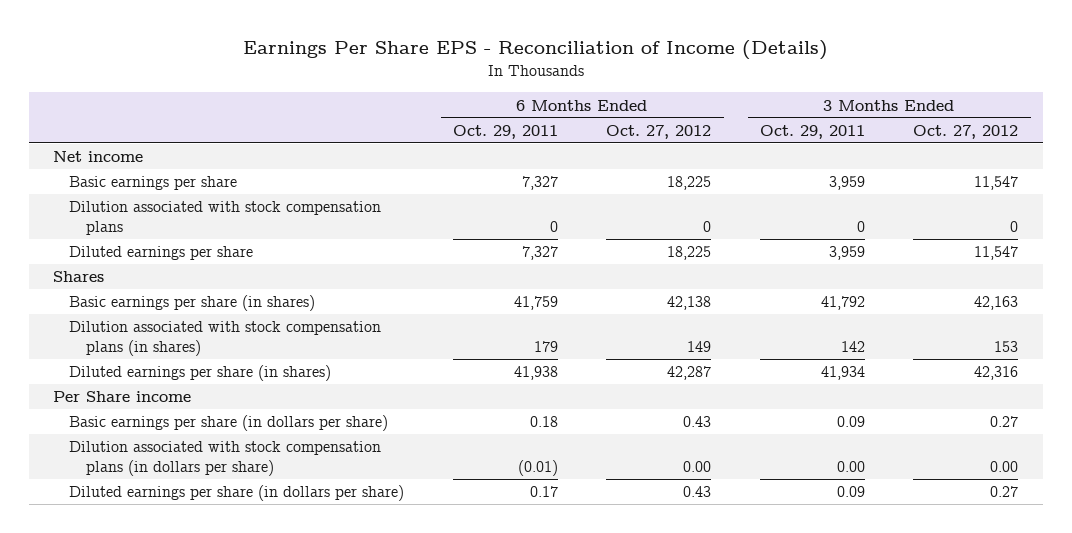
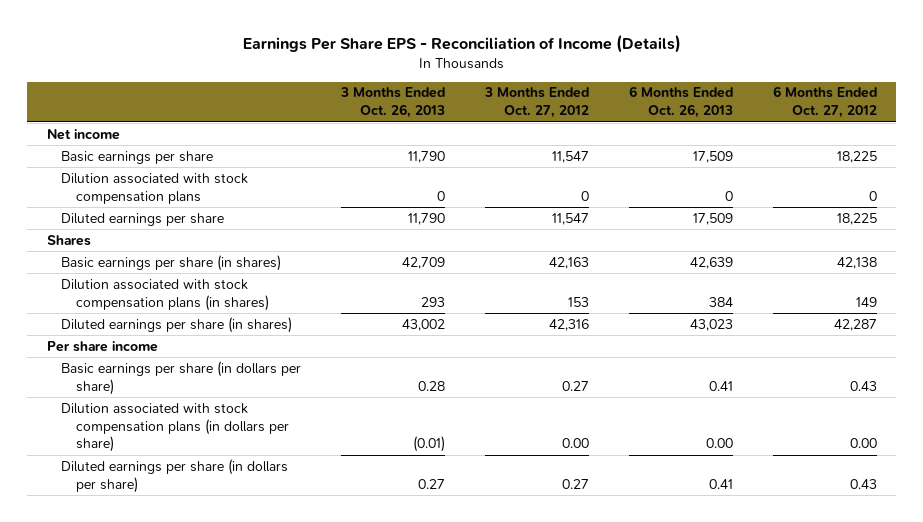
- | 6 Months Ended Oct. 29, 2011 | 6 Months Ended Oct. 27, 2012 | 3 Months Ended Oct. 29, 2011 | 3 Months Ended Oct. 27, 2012
+ | 3 Months Ended Oct. 26, 2013 | 3 Months Ended Oct. 27, 2012 | 6 Months Ended Oct. 26, 2013 | 6 Months Ended Oct. 27, 2012
- Per Share income
+ Per share income

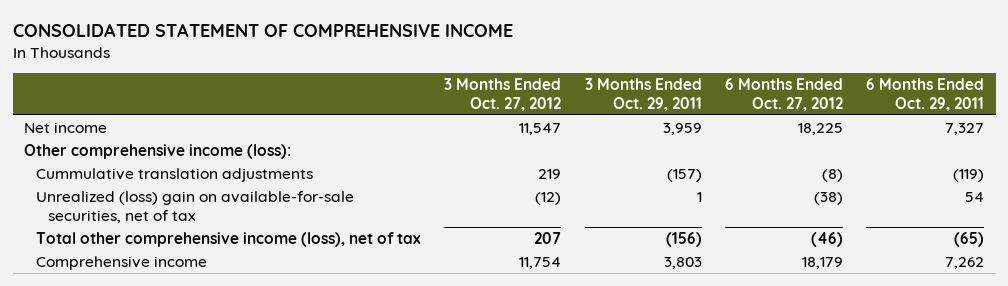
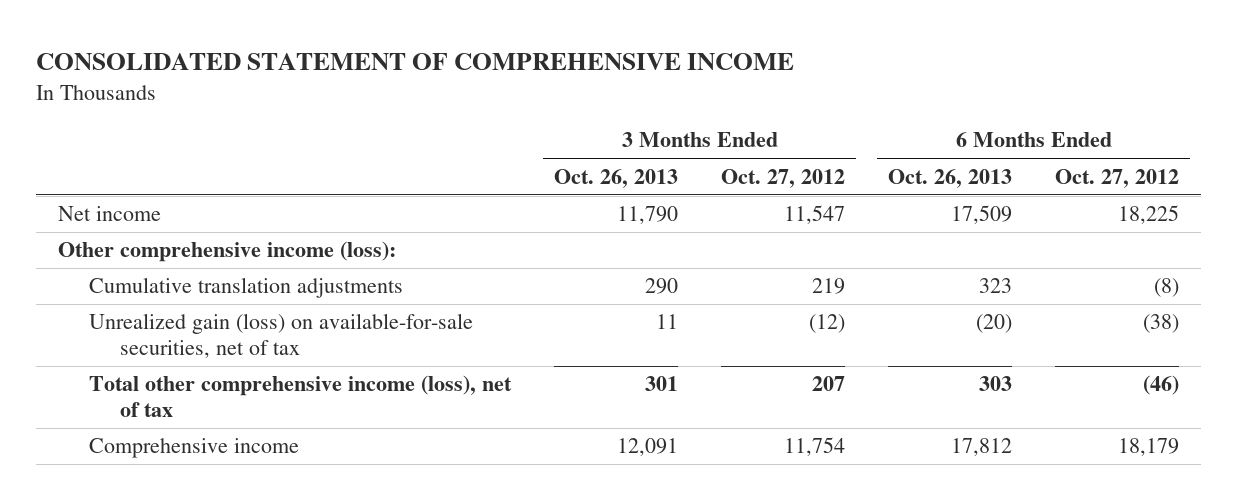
- | 3 Months Ended Oct. 27, 2012 | 3 Months Ended Oct. 29, 2011 | 6 Months Ended Oct. 27, 2012 | 6 Months Ended Oct. 29, 2011
+ | 3 Months Ended Oct. 26, 2013 | 3 Months Ended Oct. 27, 2012 | 6 Months Ended Oct. 26, 2013 | 6 Months Ended Oct. 27, 2012
- Cummulative translation adjustments | 219 | (157) | (8) | (119)
- Unrealized (loss) gain on available-for-sale securities, net of tax | (12) | 1 | (38) | 54
+ Cumulative translation adjustments | 290 | 219 | 323 | (8)
+ Unrealized gain (loss) on available-for-sale securities, net of tax | 11 | (12) | (20) | (38)

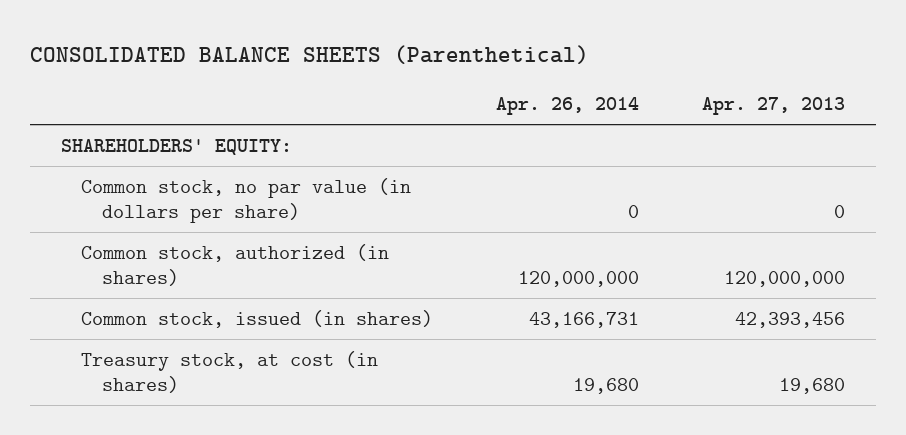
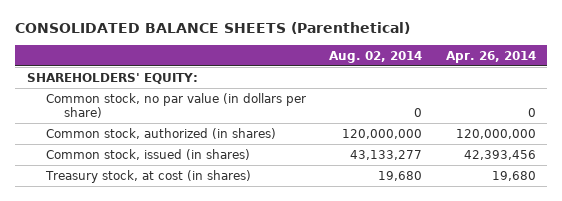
- | Apr. 26, 2014 | Apr. 27, 2013
+ | Aug. 02, 2014 | Apr. 26, 2014
- Common stock, issued (in shares) | 43,166,731 | 42,393,456
+ Common stock, issued (in shares) | 43,133,277 | 42,393,456

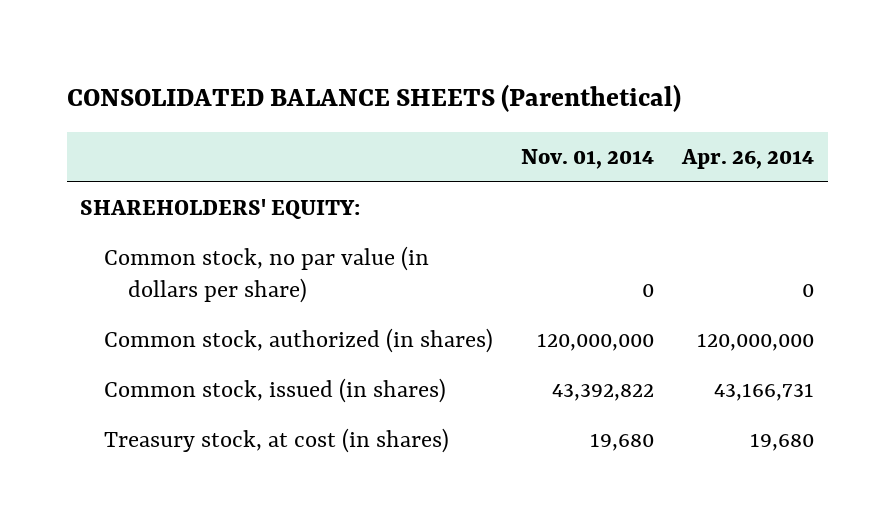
- | Aug. 02, 2014 | Apr. 26, 2014
+ | Nov. 01, 2014 | Apr. 26, 2014
- Common stock, issued (in shares) | 43,133,277 | 42,393,456
+ Common stock, issued (in shares) | 43,392,822 | 43,166,731

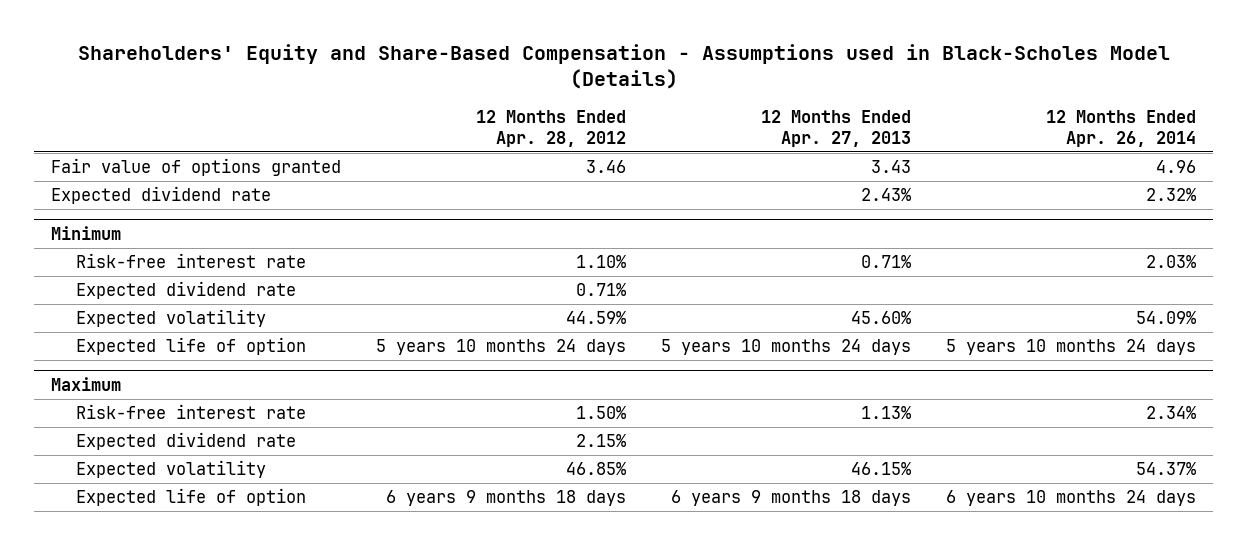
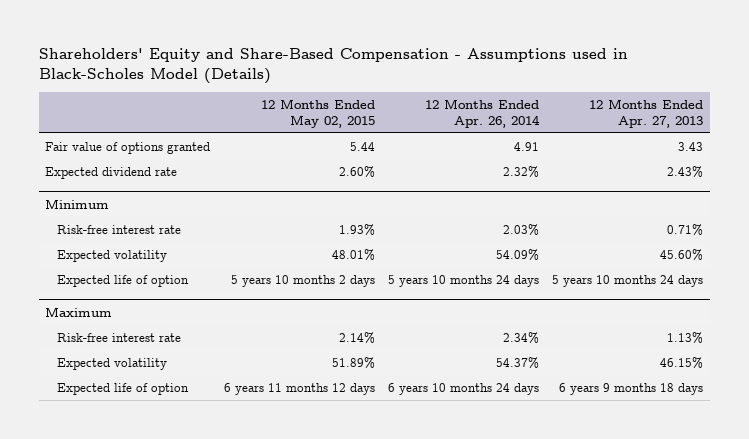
- | 12 Months Ended Apr. 28, 2012 | 12 Months Ended Apr. 27, 2013 | 12 Months Ended Apr. 26, 2014
+ | 12 Months Ended May 02, 2015 | 12 Months Ended Apr. 26, 2014 | 12 Months Ended Apr. 27, 2013
- Fair value of options granted | 3.46 | 3.43 | 4.96
+ Fair value of options granted | 5.44 | 4.91 | 3.43
@ Minimum
- Expected dividend rate | 0.71% | |
@ Maximum
- Expected dividend rate | 2.15% | |

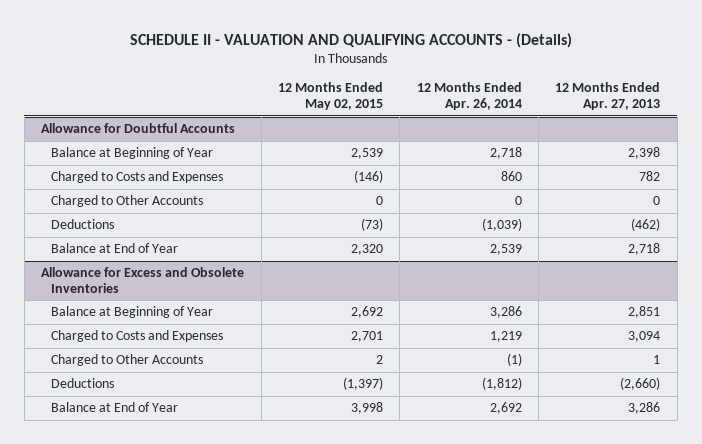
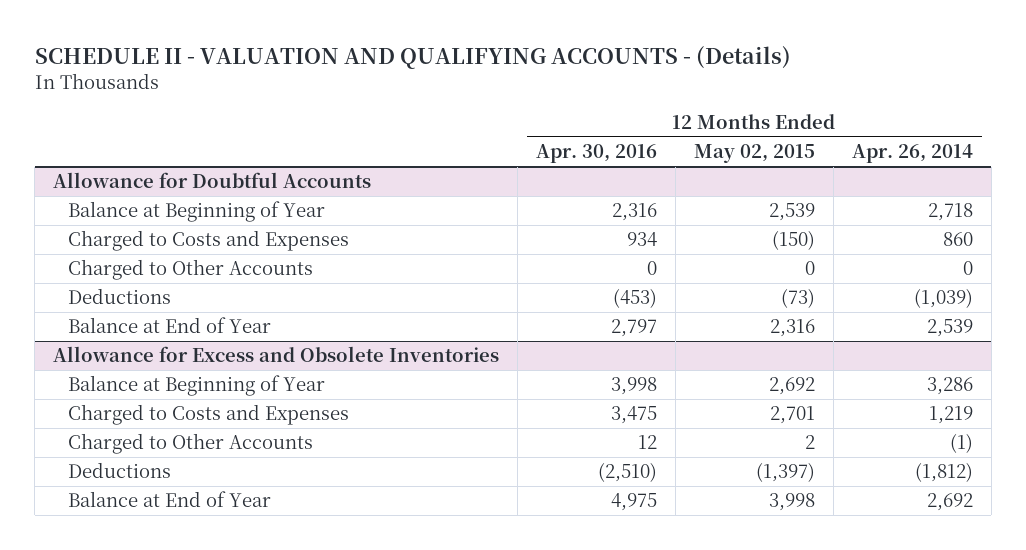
- | 12 Months Ended May 02, 2015 | 12 Months Ended Apr. 26, 2014 | 12 Months Ended Apr. 27, 2013
+ | 12 Months Ended Apr. 30, 2016 | 12 Months Ended May 02, 2015 | 12 Months Ended Apr. 26, 2014
@ Allowance for Doubtful Accounts
- Charged to Costs and Expenses | (146) | 860 | 782
+ Charged to Costs and Expenses | 934 | (150) | 860
- Balance at End of Year | 2,320 | 2,539 | 2,718
+ Balance at End of Year | 2,797 | 2,316 | 2,539

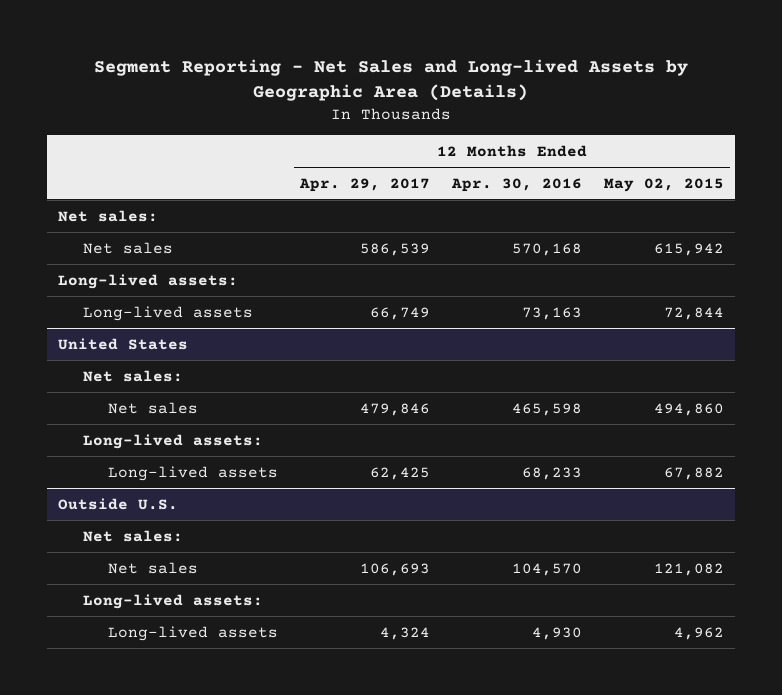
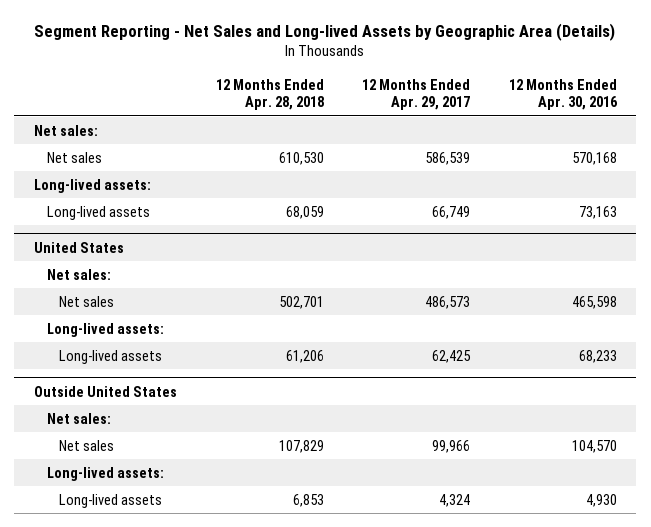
- | 12 Months Ended Apr. 29, 2017 | 12 Months Ended Apr. 30, 2016 | 12 Months Ended May 02, 2015
+ | 12 Months Ended Apr. 28, 2018 | 12 Months Ended Apr. 29, 2017 | 12 Months Ended Apr. 30, 2016
@ United States
- Net sales | 479,846 | 465,598 | 494,860
+ Net sales | 502,701 | 486,573 | 465,598
- Outside U.S.
+ Outside United States
- Net sales | 106,693 | 104,570 | 121,082
+ Net sales | 107,829 | 99,966 | 104,570

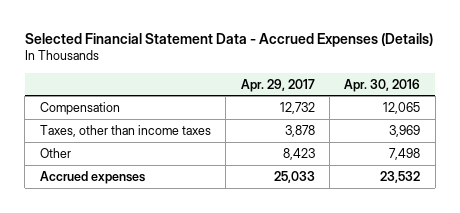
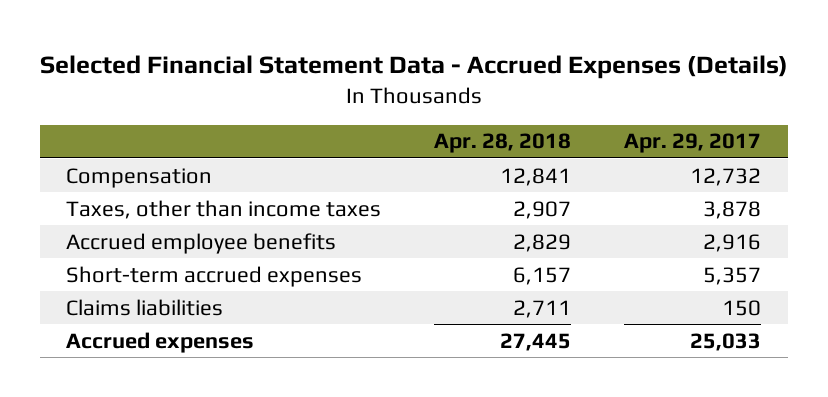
- | Apr. 29, 2017 | Apr. 30, 2016
+ | Apr. 28, 2018 | Apr. 29, 2017
- Other | 8,423 | 7,498
+ Accrued employee benefits | 2,829 | 2,916
+ Short-term accrued expenses | 6,157 | 5,357
+ Claims liabilities | 2,711 | 150

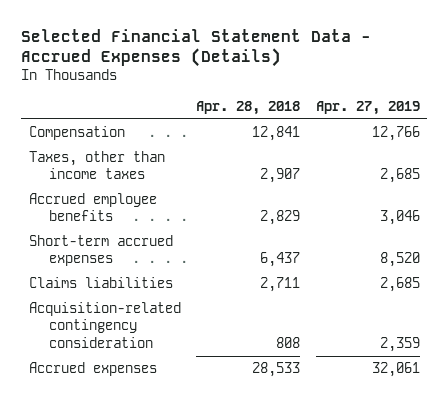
- | Apr. 28, 2018 | Apr. 29, 2017
+ | Apr. 28, 2018 | Apr. 27, 2019
- Short-term accrued expenses | 6,157 | 5,357
+ Short-term accrued expenses | 6,437 | 8,520
- Accrued expenses | 27,445 | 25,033
+ Acquisition-related contingency consideration | 808 | 2,359
+ Accrued expenses | 28,533 | 32,061

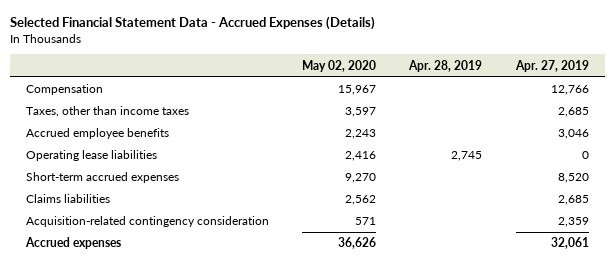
- | Apr. 28, 2018 | Apr. 27, 2019
+ | May 02, 2020 | Apr. 28, 2019 | Apr. 27, 2019
+ Operating lease liabilities | 2,416 | 2,745 | 0

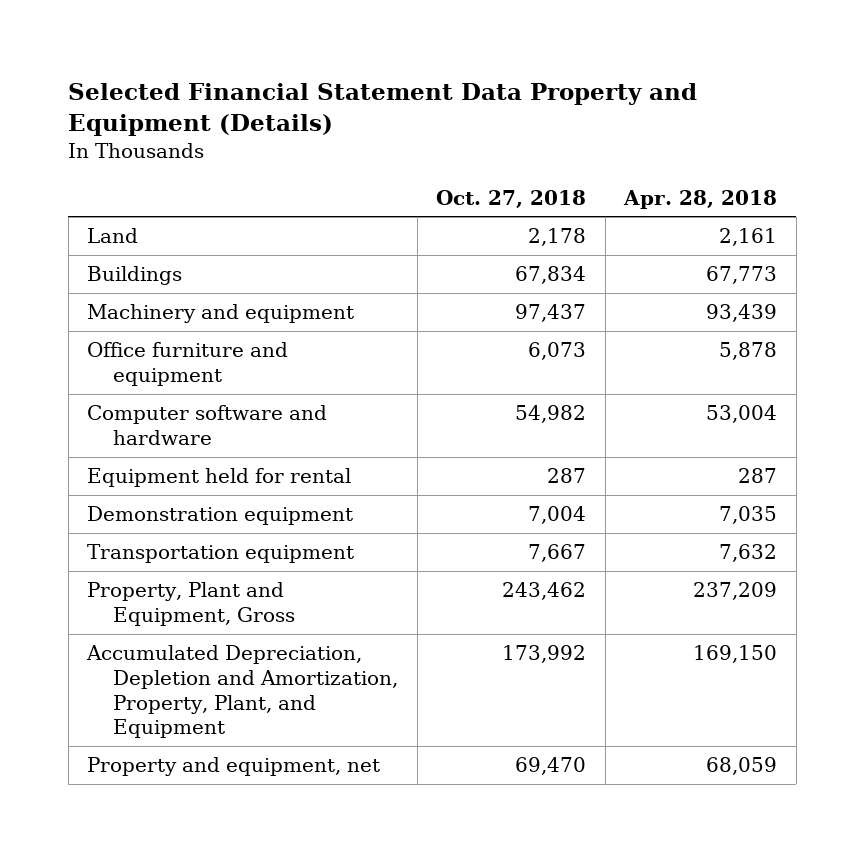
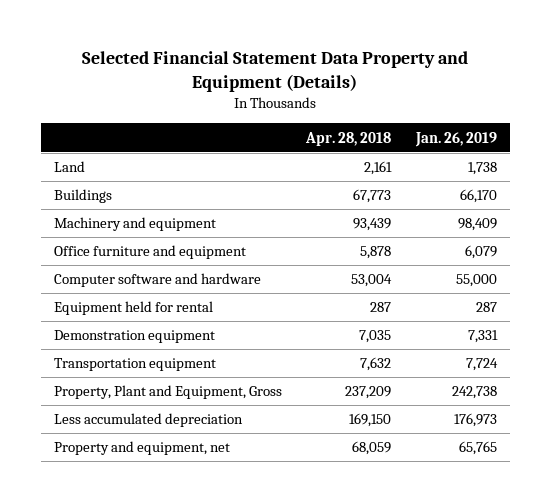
- | Oct. 27, 2018 | Apr. 28, 2018
+ | Apr. 28, 2018 | Jan. 26, 2019
- Accumulated Depreciation, Depletion and Amortization, Property, Plant, and Equipment | 173,992 | 169,150
+ Less accumulated depreciation | 169,150 | 176,973

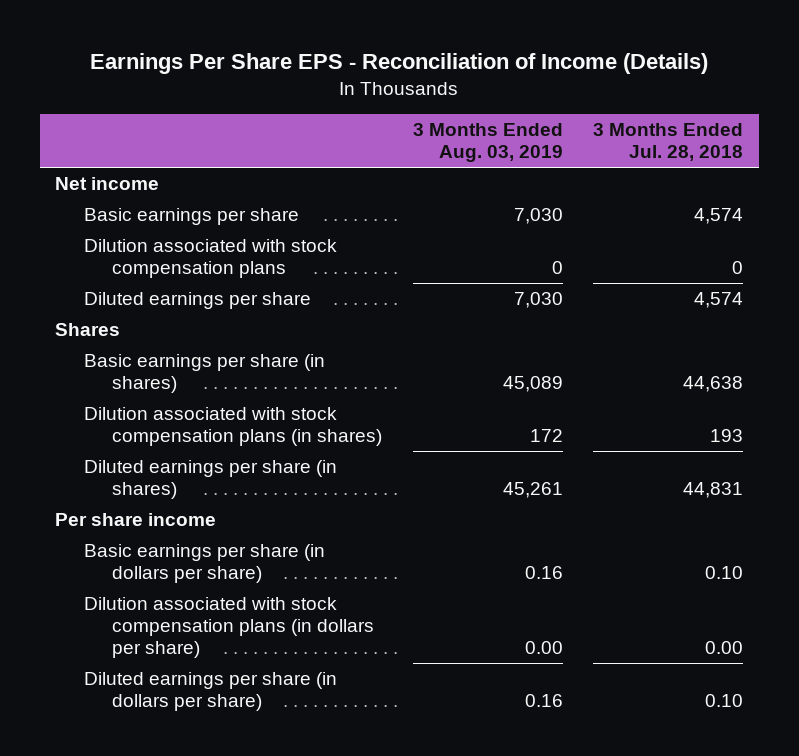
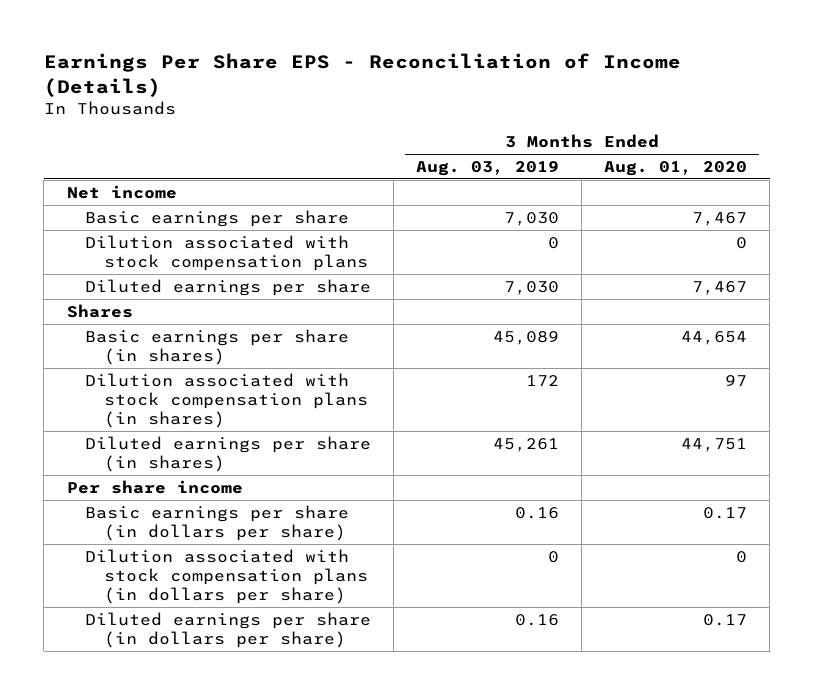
- | 3 Months Ended Aug. 03, 2019 | 3 Months Ended Jul. 28, 2018
+ | 3 Months Ended Aug. 03, 2019 | 3 Months Ended Aug. 01, 2020
- Dilution associated with stock compensation plans (in dollars per share) | 0.00 | 0.00
+ Dilution associated with stock compensation plans (in dollars per share) | 0 | 0

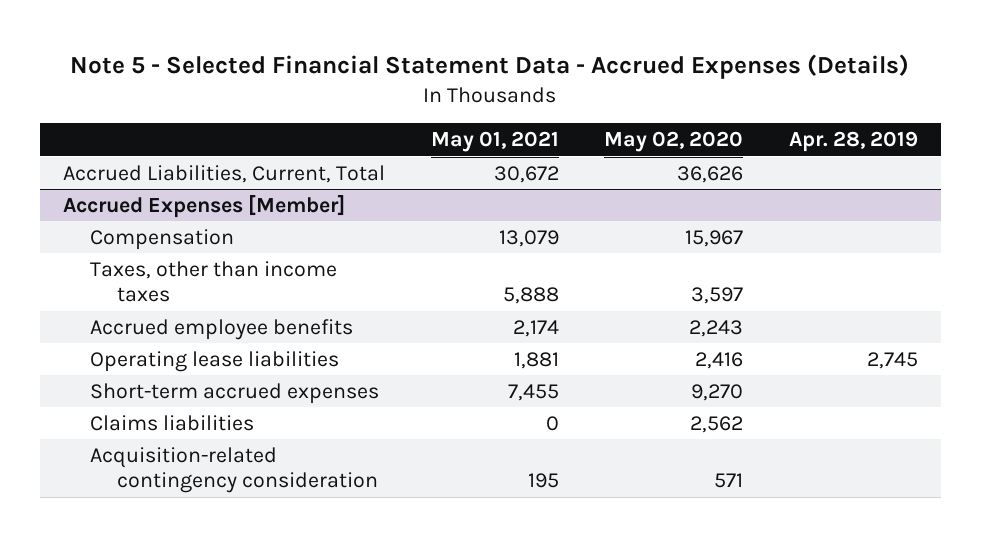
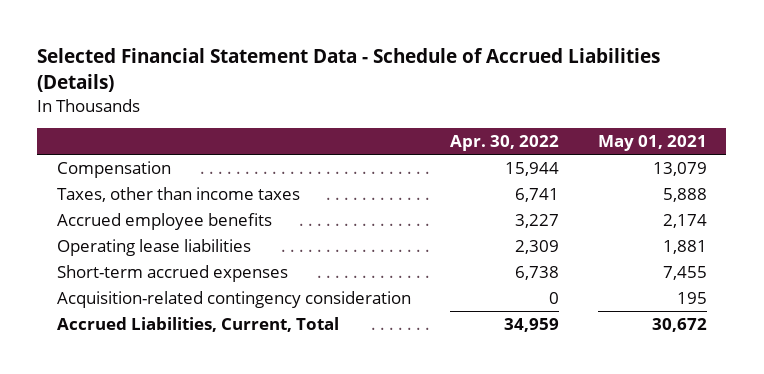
- Note 5 - Selected Financial Statement Data - Accrued Expenses (Details)
+ Selected Financial Statement Data - Schedule of Accrued Liabilities (Details)
- | May 01, 2021 | May 02, 2020 | Apr. 28, 2019
+ | Apr. 30, 2022 | May 01, 2021
- Accrued Expenses [Member]
- Claims liabilities | 0 | 2,562 |
moved down: Accrued Liabilities, Current, Total | 34,959 | 30,672

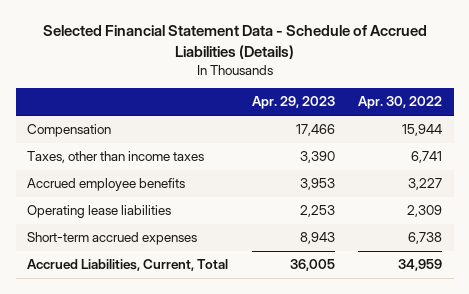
- | Apr. 30, 2022 | May 01, 2021
+ | Apr. 29, 2023 | Apr. 30, 2022
- Acquisition-related contingency consideration | 0 | 195

